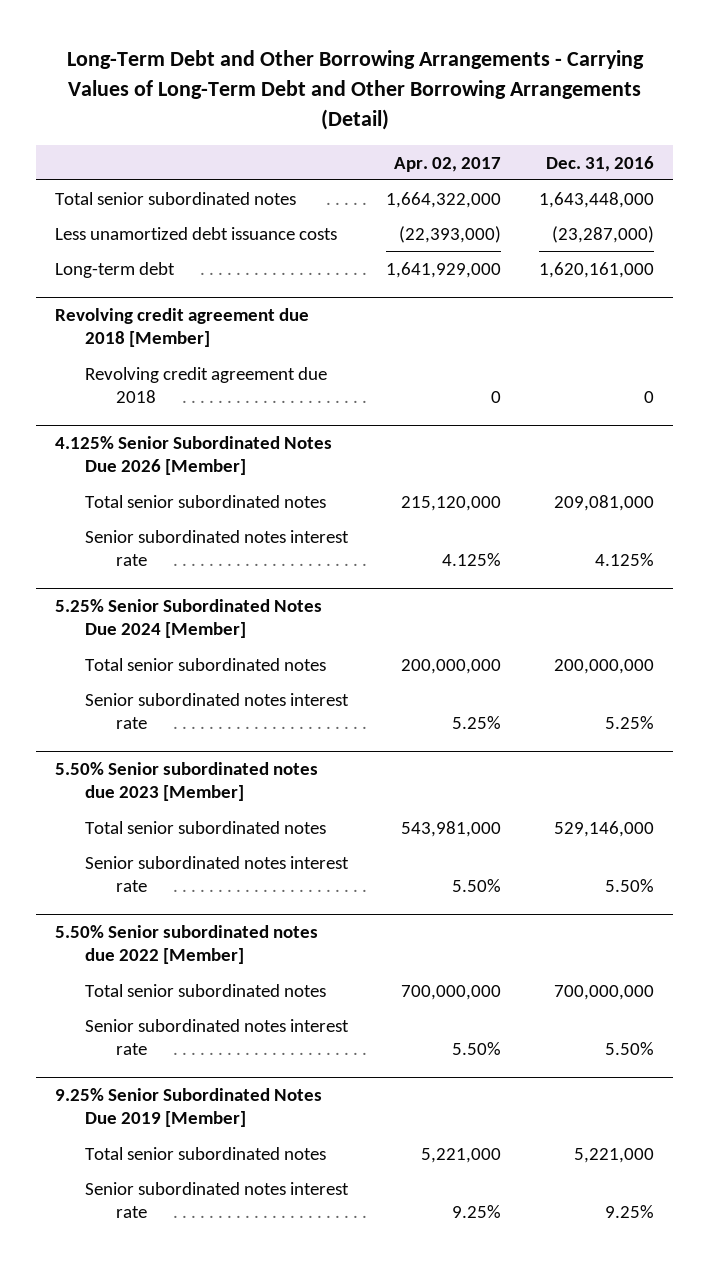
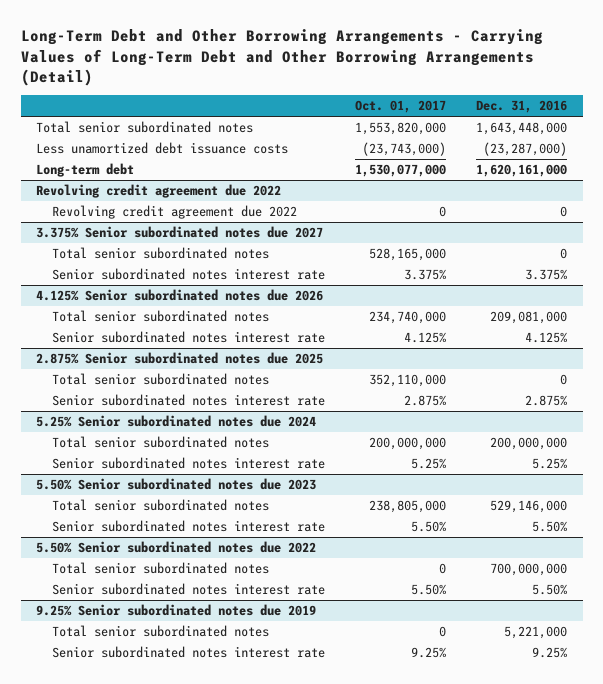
- | Apr. 02, 2017 | Dec. 31, 2016
+ | Oct. 01, 2017 | Dec. 31, 2016
- Revolving credit agreement due 2018 [Member]
- Revolving credit agreement due 2018 | 0 | 0
- 4.125% Senior Subordinated Notes Due 2026 [Member]
+ Revolving credit agreement due 2022
+ Revolving credit agreement due 2022 | 0 | 0
+ 3.375% Senior subordinated notes due 2027
+ Total senior subordinated notes | 528,165,000 | 0
+ Senior subordinated notes interest rate | 3.375% | 3.375%
+ 4.125% Senior subordinated notes due 2026
- 5.25% Senior Subordinated Notes Due 2024 [Member]
+ 2.875% Senior subordinated notes due 2025
+ Total senior subordinated notes | 352,110,000 | 0
+ Senior subordinated notes interest rate | 2.875% | 2.875%
+ 5.25% Senior subordinated notes due 2024
- 5.50% Senior subordinated notes due 2023 [Member]
+ 5.50% Senior subordinated notes due 2023
- 5.50% Senior subordinated notes due 2022 [Member]
+ 5.50% Senior subordinated notes due 2022
- 9.25% Senior Subordinated Notes Due 2019 [Member]
+ 9.25% Senior subordinated notes due 2019

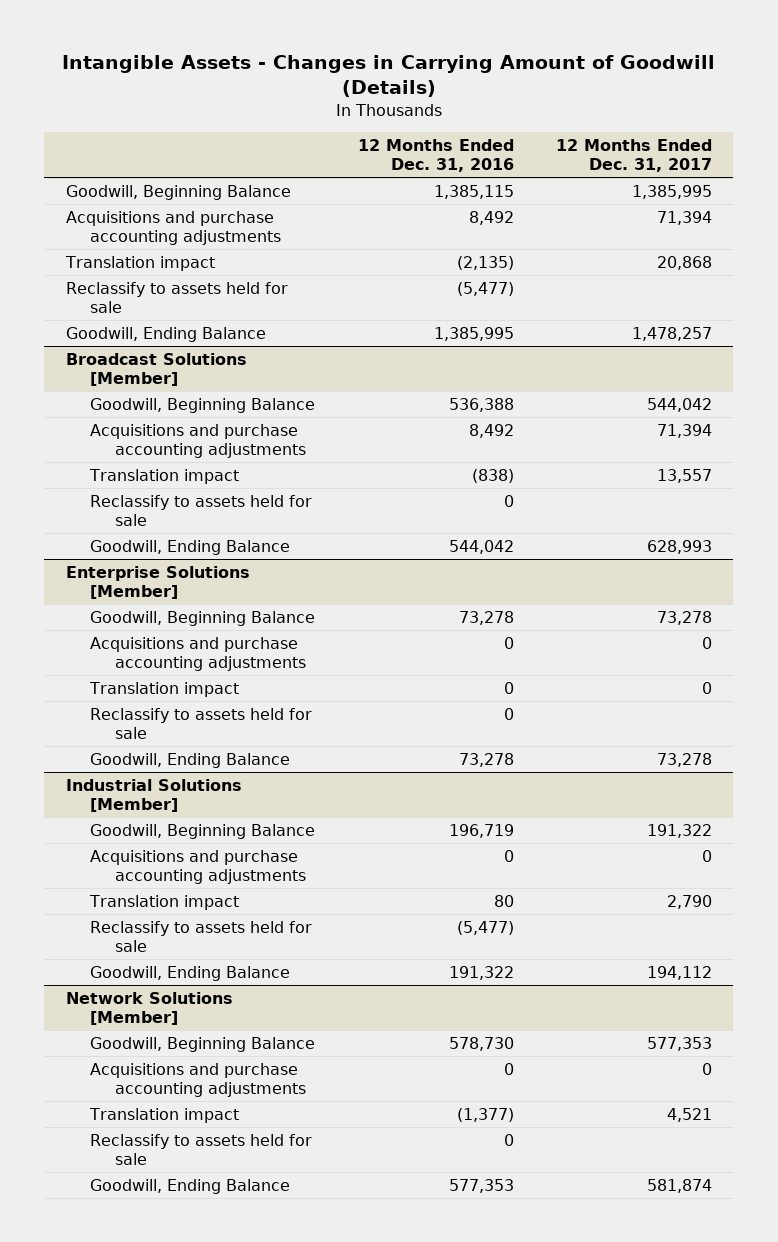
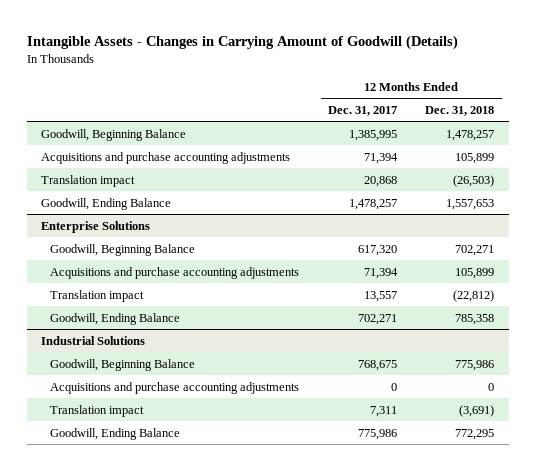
- | 12 Months Ended Dec. 31, 2016 | 12 Months Ended Dec. 31, 2017
+ | 12 Months Ended Dec. 31, 2017 | 12 Months Ended Dec. 31, 2018
- Reclassify to assets held for sale | (5,477) |
- Broadcast Solutions [Member]
- Goodwill, Beginning Balance | 536,388 | 544,042
+ Enterprise Solutions
+ Goodwill, Beginning Balance | 617,320 | 702,271
- Reclassify to assets held for sale | 0 |
- Goodwill, Ending Balance | 544,042 | 628,993
- Enterprise Solutions [Member]
- Goodwill, Beginning Balance | 73,278 | 73,278
- Acquisitions and purchase accounting adjustments | 0 | 0
- Translation impact | 0 | 0
- Reclassify to assets held for sale | 0 |
- Goodwill, Ending Balance | 73,278 | 73,278
- Industrial Solutions [Member]
- Goodwill, Beginning Balance | 196,719 | 191,322
- Acquisitions and purchase accounting adjustments | 0 | 0
- Translation impact | 80 | 2,790
- Reclassify to assets held for sale | (5,477) |
- Goodwill, Ending Balance | 191,322 | 194,112
- Network Solutions [Member]
- Goodwill, Beginning Balance | 578,730 | 577,353
+ Goodwill, Ending Balance | 702,271 | 785,358
+ Industrial Solutions
+ Goodwill, Beginning Balance | 768,675 | 775,986
- Translation impact | (1,377) | 4,521
- Reclassify to assets held for sale | 0 |
- Goodwill, Ending Balance | 577,353 | 581,874
+ Translation impact | 7,311 | (3,691)
+ Goodwill, Ending Balance | 775,986 | 772,295

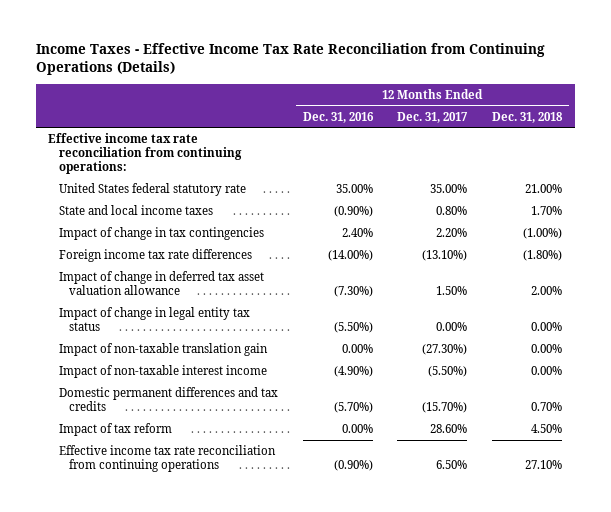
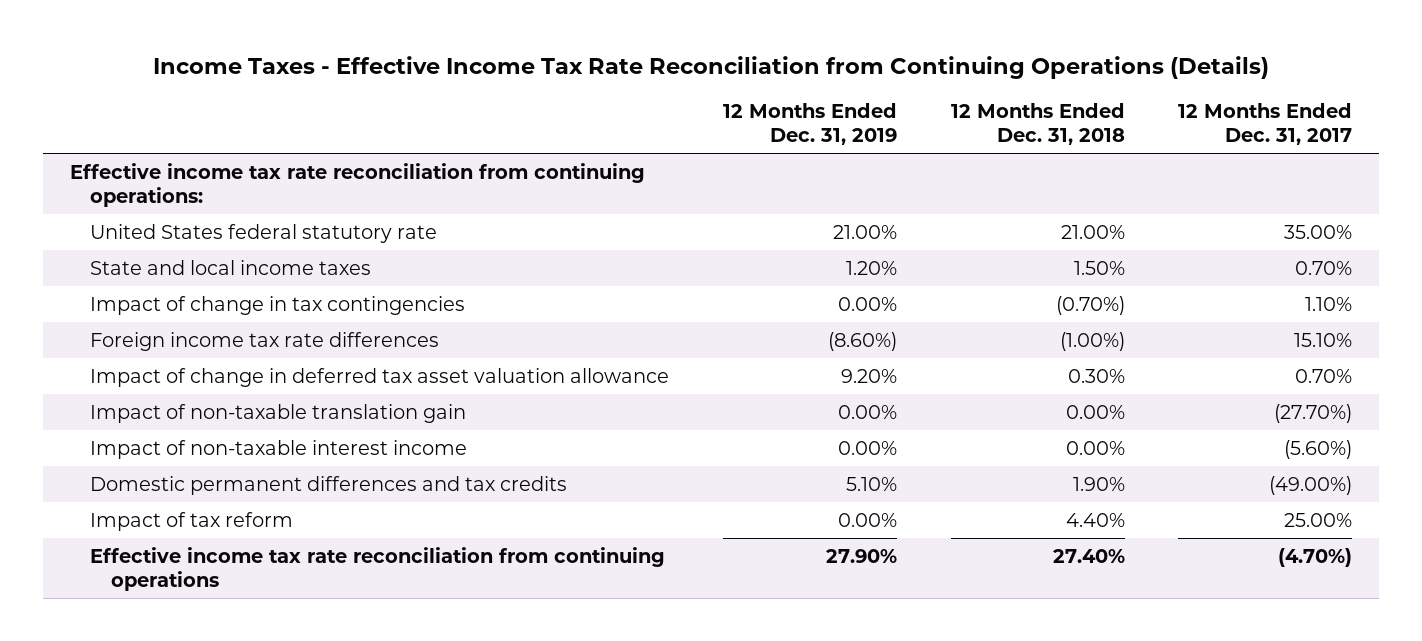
- | 12 Months Ended Dec. 31, 2016 | 12 Months Ended Dec. 31, 2017 | 12 Months Ended Dec. 31, 2018
+ | 12 Months Ended Dec. 31, 2019 | 12 Months Ended Dec. 31, 2018 | 12 Months Ended Dec. 31, 2017
- State and local income taxes | (0.90%) | 0.80% | 1.70%
- Impact of change in tax contingencies | 2.40% | 2.20% | (1.00%)
- Foreign income tax rate differences | (14.00%) | (13.10%) | (1.80%)
- Impact of change in deferred tax asset valuation allowance | (7.30%) | 1.50% | 2.00%
- Impact of change in legal entity tax status | (5.50%) | 0.00% | 0.00%
- Impact of non-taxable translation gain | 0.00% | (27.30%) | 0.00%
- Impact of non-taxable interest income | (4.90%) | (5.50%) | 0.00%
- Domestic permanent differences and tax credits | (5.70%) | (15.70%) | 0.70%
- Impact of tax reform | 0.00% | 28.60% | 4.50%
- Effective income tax rate reconciliation from continuing operations | (0.90%) | 6.50% | 27.10%
+ State and local income taxes | 1.20% | 1.50% | 0.70%
+ Impact of change in tax contingencies | 0.00% | (0.70%) | 1.10%
+ Foreign income tax rate differences | (8.60%) | (1.00%) | 15.10%
+ Impact of change in deferred tax asset valuation allowance | 9.20% | 0.30% | 0.70%
+ Impact of non-taxable translation gain | 0.00% | 0.00% | (27.70%)
+ Impact of non-taxable interest income | 0.00% | 0.00% | (5.60%)
+ Domestic permanent differences and tax credits | 5.10% | 1.90% | (49.00%)
+ Impact of tax reform | 0.00% | 4.40% | 25.00%
+ Effective income tax rate reconciliation from continuing operations | 27.90% | 27.40% | (4.70%)

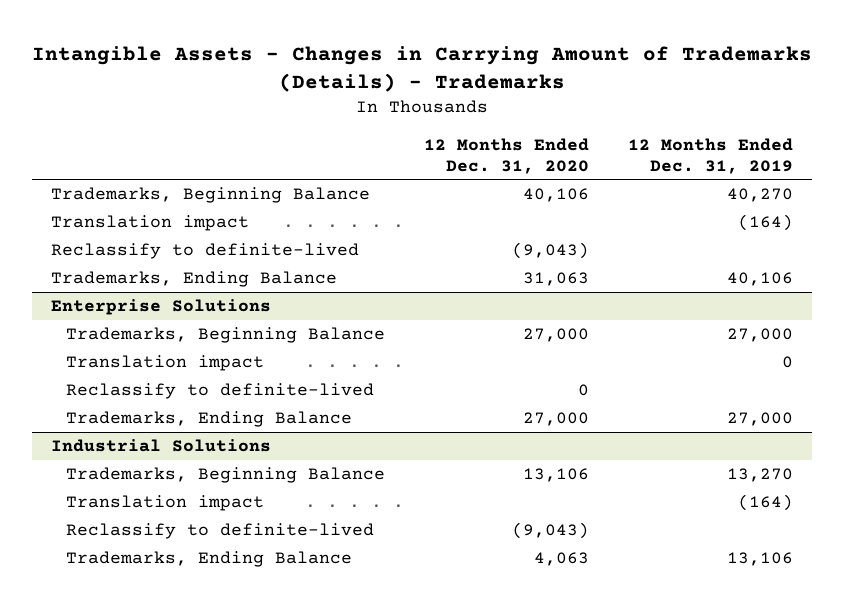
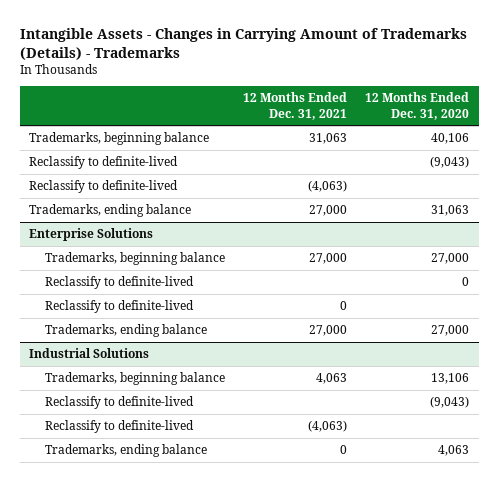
- | 12 Months Ended Dec. 31, 2020 | 12 Months Ended Dec. 31, 2019
+ | 12 Months Ended Dec. 31, 2021 | 12 Months Ended Dec. 31, 2020
- Trademarks, Beginning Balance | 40,106 | 40,270
- Translation impact | | (164)
+ Trademarks, beginning balance | 31,063 | 40,106
- Trademarks, Ending Balance | 31,063 | 40,106
+ Reclassify to definite-lived | (4,063) |
+ Trademarks, ending balance | 27,000 | 31,063
@ Enterprise Solutions
- Trademarks, Beginning Balance | 27,000 | 27,000
- Translation impact | | 0
+ Trademarks, beginning balance | 27,000 | 27,000
- Trademarks, Ending Balance | 27,000 | 27,000
+ Reclassify to definite-lived | 0 |
+ Trademarks, ending balance | 27,000 | 27,000
@ Industrial Solutions
- Trademarks, Beginning Balance | 13,106 | 13,270
- Translation impact | | (164)
+ Trademarks, beginning balance | 4,063 | 13,106
- Trademarks, Ending Balance | 4,063 | 13,106
+ Reclassify to definite-lived | (4,063) |
+ Trademarks, ending balance | 0 | 4,063

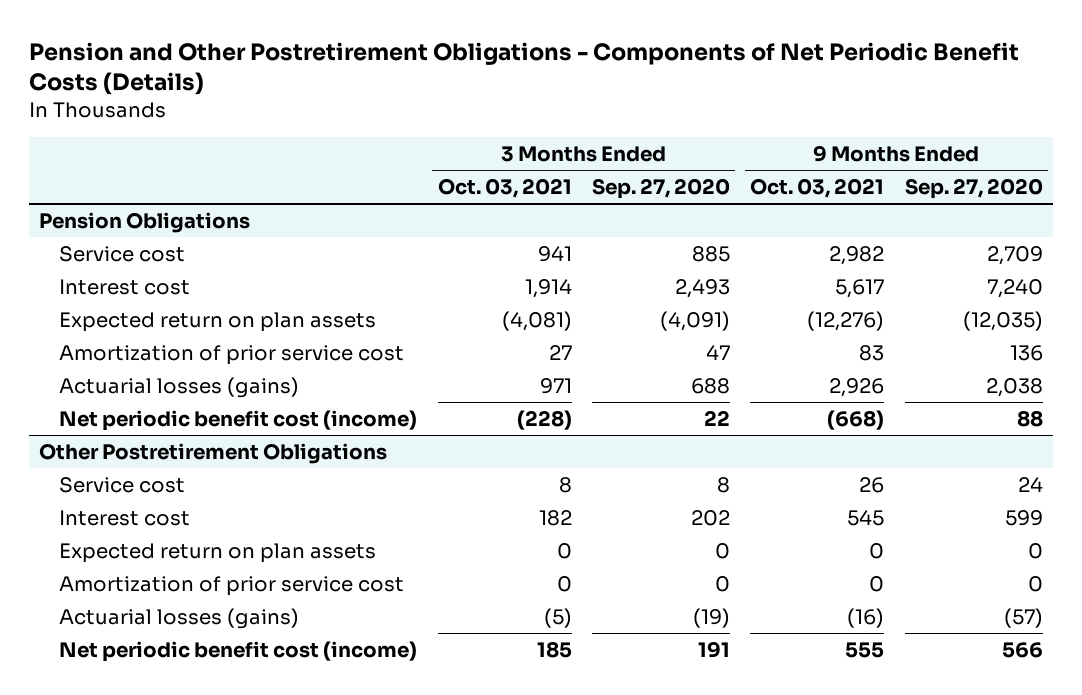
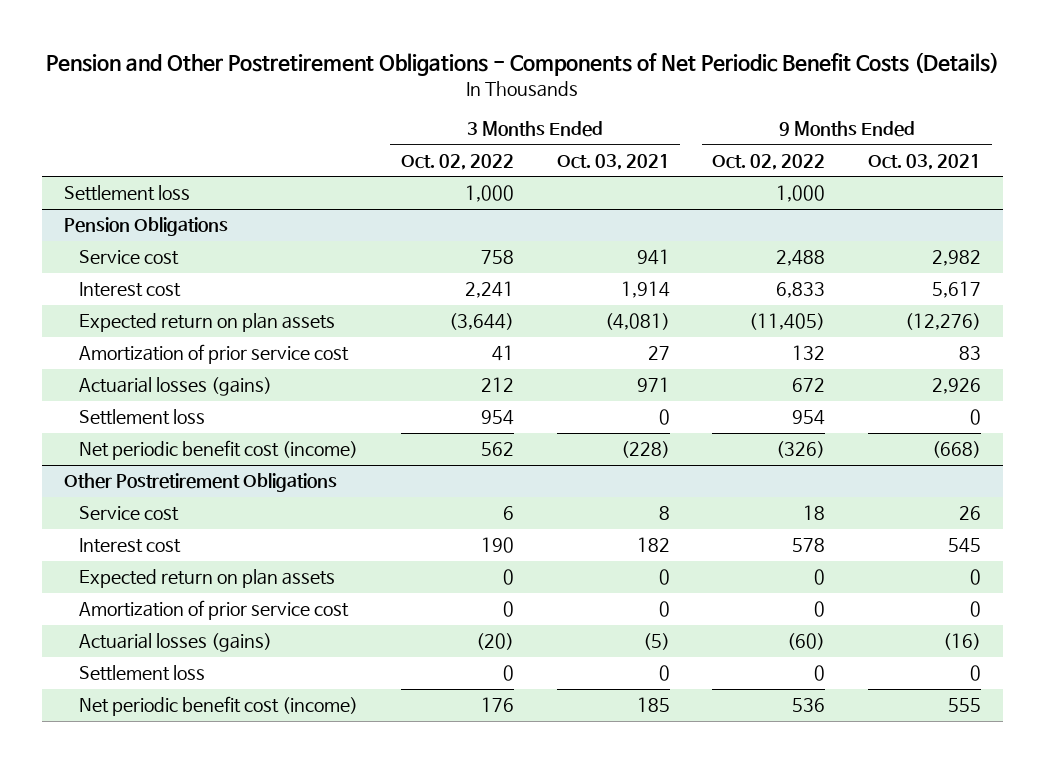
- | 3 Months Ended Oct. 03, 2021 | 3 Months Ended Sep. 27, 2020 | 9 Months Ended Oct. 03, 2021 | 9 Months Ended Sep. 27, 2020
+ | 3 Months Ended Oct. 02, 2022 | 3 Months Ended Oct. 03, 2021 | 9 Months Ended Oct. 02, 2022 | 9 Months Ended Oct. 03, 2021
+ Settlement loss | 1,000 | | 1,000 |
@ Pension Obligations
+ Settlement loss | 954 | 0 | 954 | 0
@ Other Postretirement Obligations
+ Settlement loss | 0 | 0 | 0 | 0

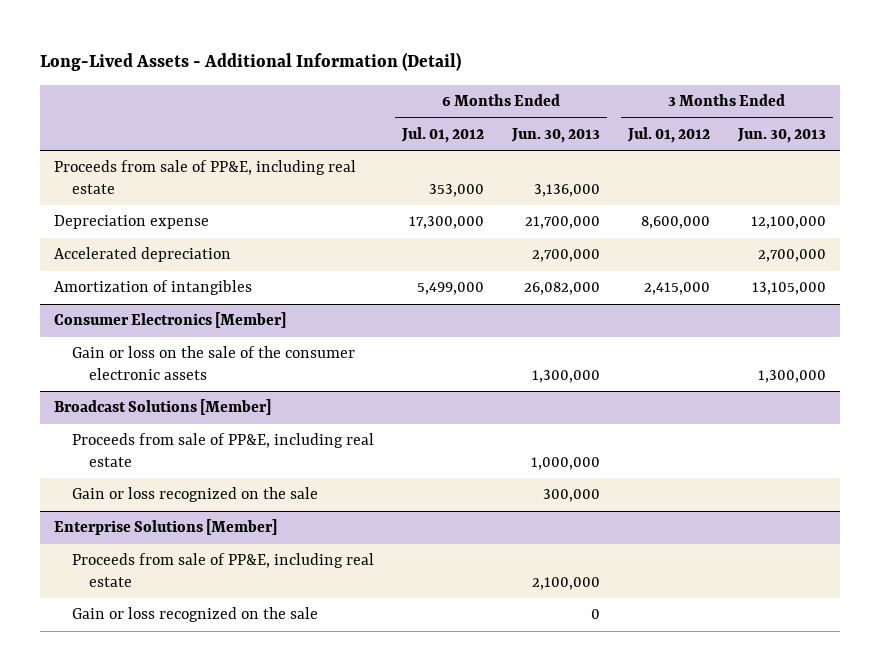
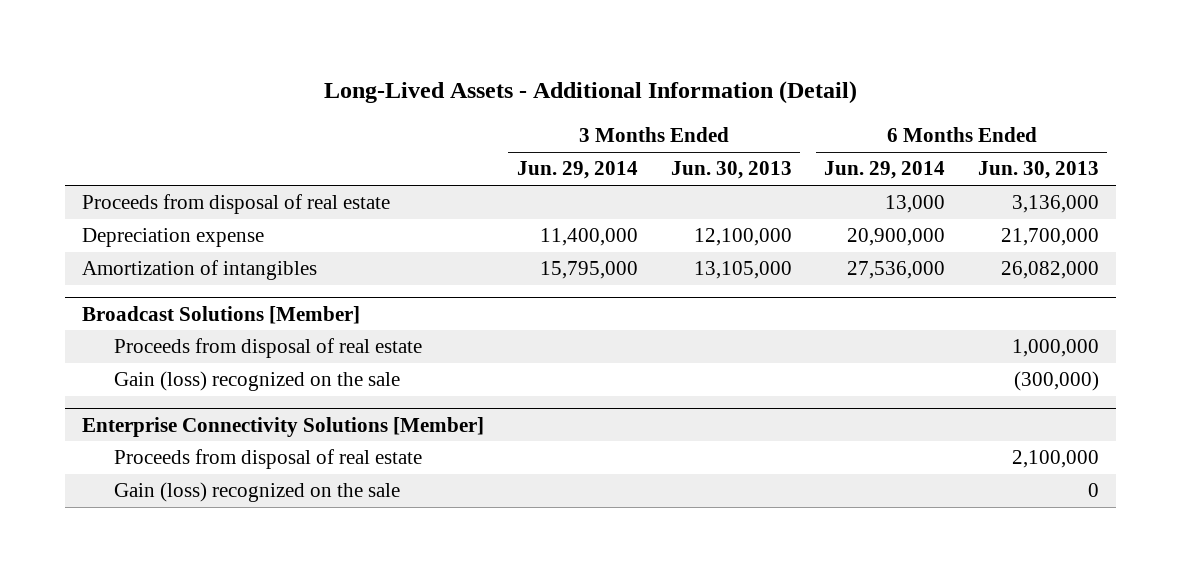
- | 6 Months Ended Jul. 01, 2012 | 6 Months Ended Jun. 30, 2013 | 3 Months Ended Jul. 01, 2012 | 3 Months Ended Jun. 30, 2013
+ | 3 Months Ended Jun. 29, 2014 | 3 Months Ended Jun. 30, 2013 | 6 Months Ended Jun. 29, 2014 | 6 Months Ended Jun. 30, 2013
- Proceeds from sale of PP&E, including real estate | 353,000 | 3,136,000 | |
+ Proceeds from disposal of real estate | | | 13,000 | 3,136,000
- Accelerated depreciation | | 2,700,000 | | 2,700,000
- Consumer Electronics [Member]
- Gain or loss on the sale of the consumer electronic assets | | 1,300,000 | | 1,300,000
@ Broadcast Solutions [Member]
- Proceeds from sale of PP&E, including real estate | | 1,000,000 | |
- Gain or loss recognized on the sale | | 300,000 | |
- Enterprise Solutions [Member]
- Proceeds from sale of PP&E, including real estate | | 2,100,000 | |
- Gain or loss recognized on the sale | | 0 | |
@ Broadcast Solutions [Member]
+ Proceeds from disposal of real estate | | | | 1,000,000
+ Gain (loss) recognized on the sale | | | | (300,000)
+ Enterprise Connectivity Solutions [Member]
+ Proceeds from disposal of real estate | | | | 2,100,000
+ Gain (loss) recognized on the sale | | | | 0

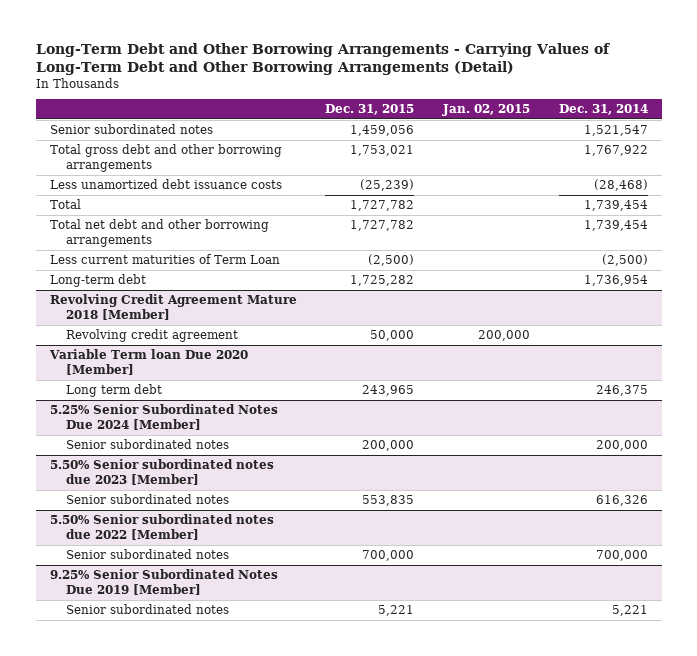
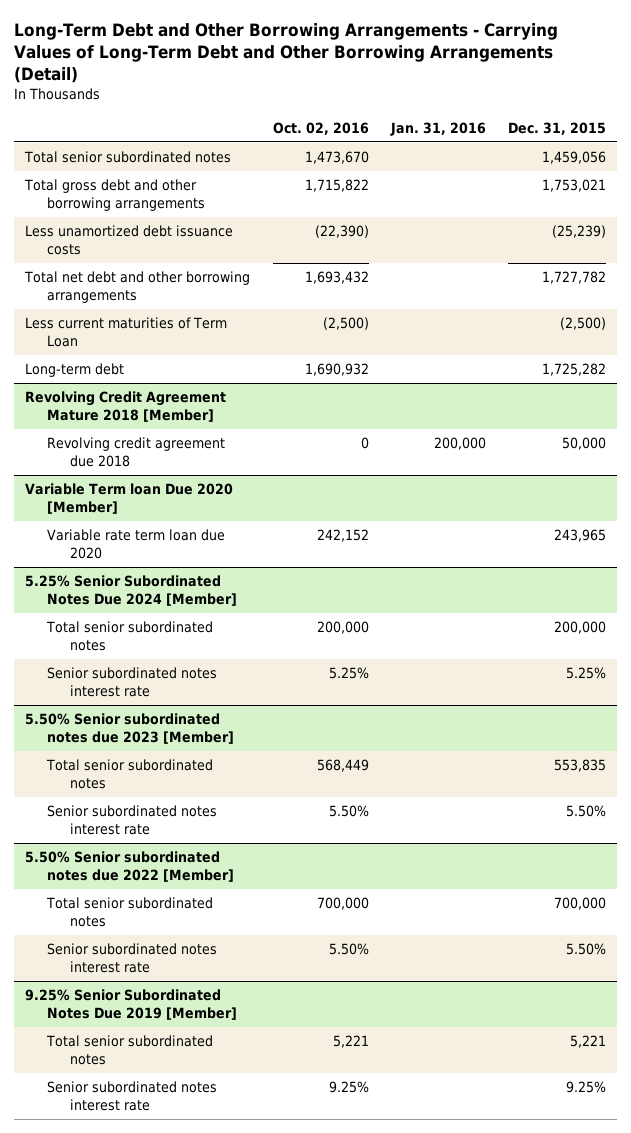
- | Dec. 31, 2015 | Jan. 02, 2015 | Dec. 31, 2014
+ | Oct. 02, 2016 | Jan. 31, 2016 | Dec. 31, 2015
- Senior subordinated notes | 1,459,056 | | 1,521,547
+ Total senior subordinated notes | 1,473,670 | | 1,459,056
- Total | 1,727,782 | | 1,739,454
@ Revolving Credit Agreement Mature 2018 [Member]
- Revolving credit agreement | 50,000 | 200,000 |
+ Revolving credit agreement due 2018 | 0 | 200,000 | 50,000
@ Variable Term loan Due 2020 [Member]
- Long term debt | 243,965 | | 246,375
+ Variable rate term loan due 2020 | 242,152 | | 243,965
@ 5.25% Senior Subordinated Notes Due 2024 [Member]
- Senior subordinated notes | 200,000 | | 200,000
+ Total senior subordinated notes | 200,000 | | 200,000
+ Senior subordinated notes interest rate | 5.25% | | 5.25%
@ 5.50% Senior subordinated notes due 2023 [Member]
- Senior subordinated notes | 553,835 | | 616,326
+ Total senior subordinated notes | 568,449 | | 553,835
+ Senior subordinated notes interest rate | 5.50% | | 5.50%
@ 5.50% Senior subordinated notes due 2022 [Member]
- Senior subordinated notes | 700,000 | | 700,000
+ Total senior subordinated notes | 700,000 | | 700,000
+ Senior subordinated notes interest rate | 5.50% | | 5.50%
@ 9.25% Senior Subordinated Notes Due 2019 [Member]
- Senior subordinated notes | 5,221 | | 5,221
+ Total senior subordinated notes | 5,221 | | 5,221
+ Senior subordinated notes interest rate | 9.25% | | 9.25%

